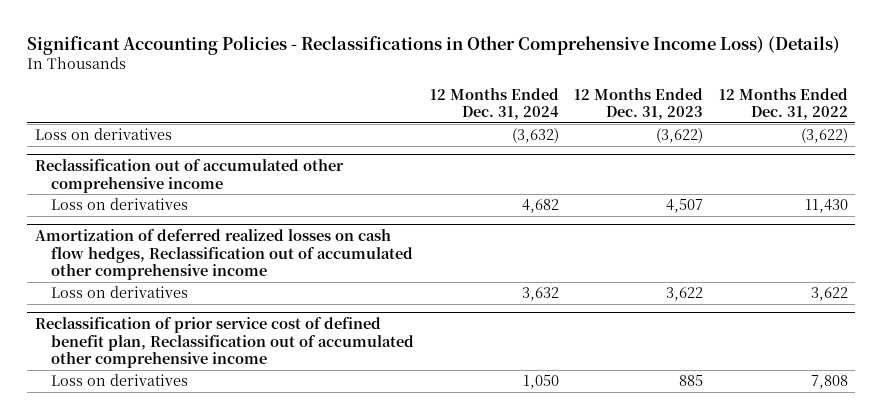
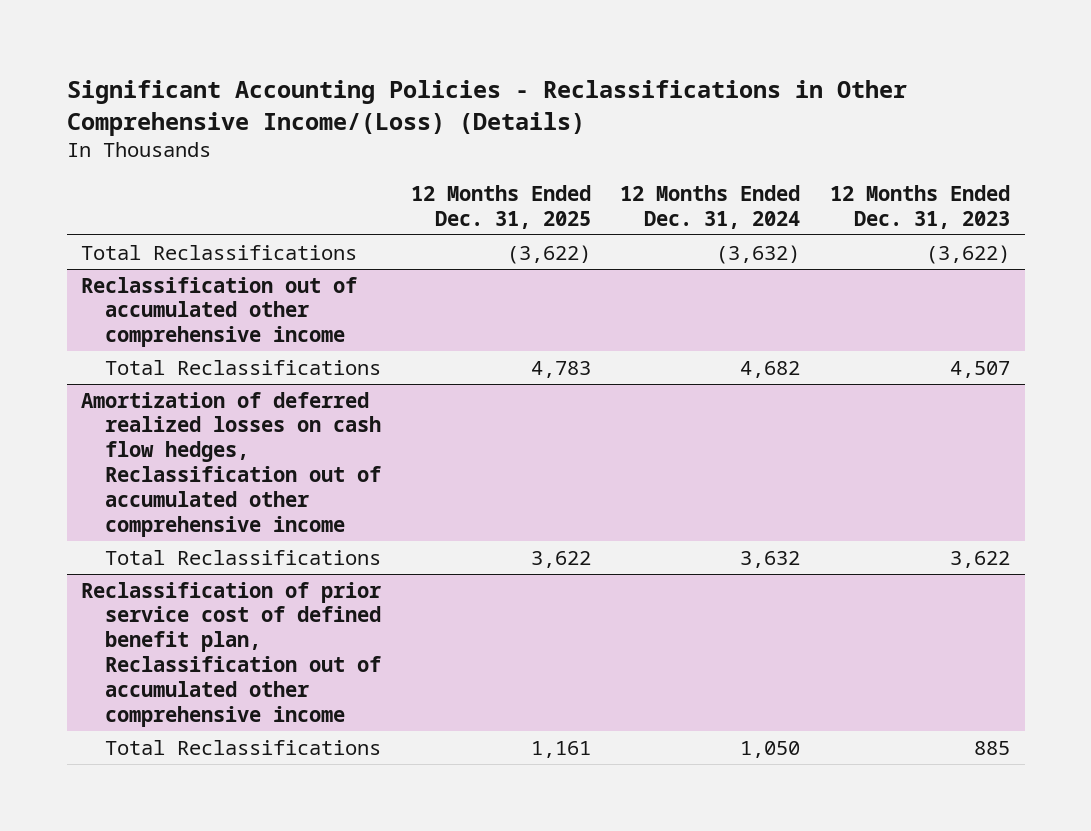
- Significant Accounting Policies - Reclassifications in Other Comprehensive Income Loss) (Details)
+ Significant Accounting Policies - Reclassifications in Other Comprehensive Income/(Loss) (Details)
- | 12 Months Ended Dec. 31, 2024 | 12 Months Ended Dec. 31, 2023 | 12 Months Ended Dec. 31, 2022
+ | 12 Months Ended Dec. 31, 2025 | 12 Months Ended Dec. 31, 2024 | 12 Months Ended Dec. 31, 2023
- Loss on derivatives | (3,632) | (3,622) | (3,622)
+ Total Reclassifications | (3,622) | (3,632) | (3,622)
@ Reclassification out of accumulated other comprehensive income
- Loss on derivatives | 4,682 | 4,507 | 11,430
+ Total Reclassifications | 4,783 | 4,682 | 4,507
@ Amortization of deferred realized losses on cash flow hedges, Reclassification out of accumulated other comprehensive income
- Loss on derivatives | 3,632 | 3,622 | 3,622
+ Total Reclassifications | 3,622 | 3,632 | 3,622
@ Reclassification of prior service cost of defined benefit plan, Reclassification out of accumulated other comprehensive income
- Loss on derivatives | 1,050 | 885 | 7,808
+ Total Reclassifications | 1,161 | 1,050 | 885

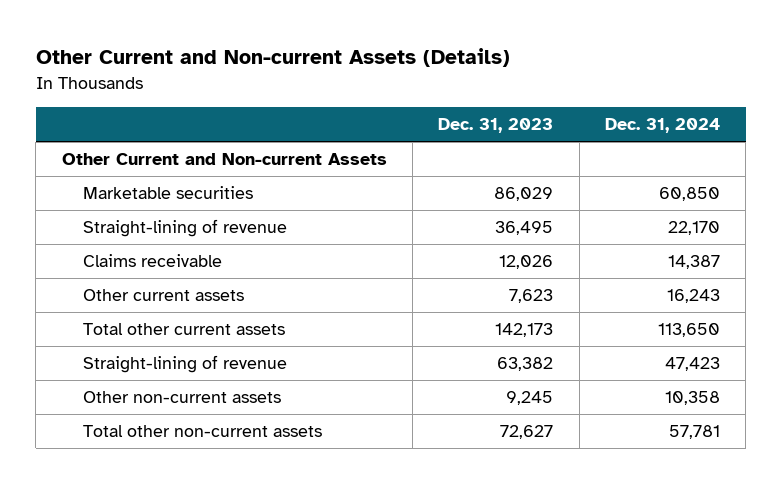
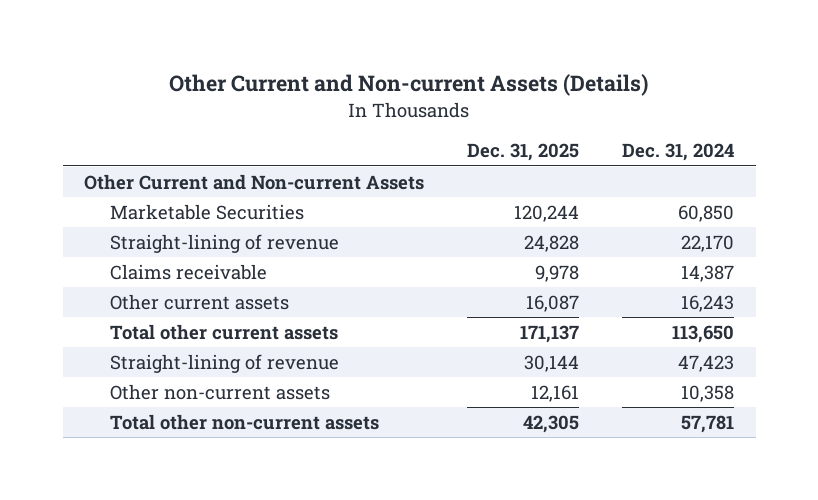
- | Dec. 31, 2023 | Dec. 31, 2024
+ | Dec. 31, 2025 | Dec. 31, 2024
- Marketable securities | 86,029 | 60,850
+ Marketable Securities | 120,244 | 60,850

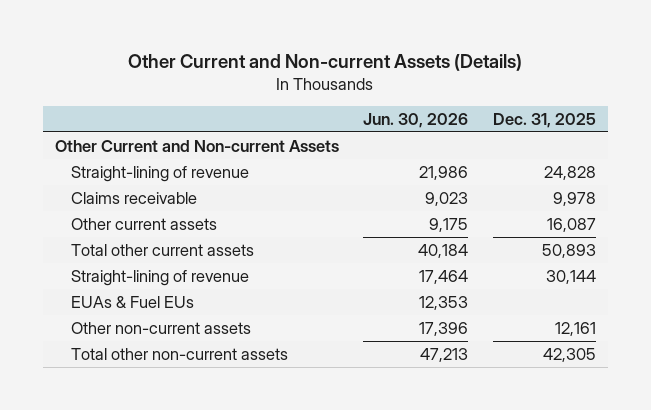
- | Dec. 31, 2025 | Dec. 31, 2024
+ | Jun. 30, 2026 | Dec. 31, 2025
- Marketable Securities | 120,244 | 60,850
- Total other current assets | 171,137 | 113,650
+ Total other current assets | 40,184 | 50,893
+ EUAs & Fuel EUs | 12,353 |

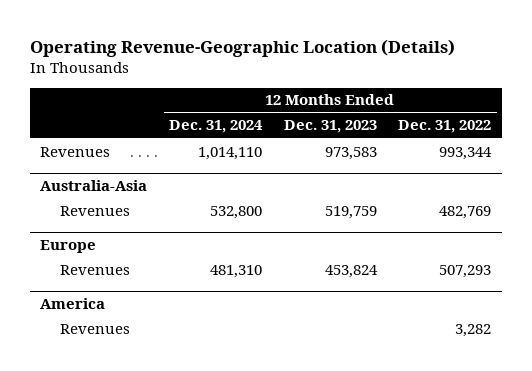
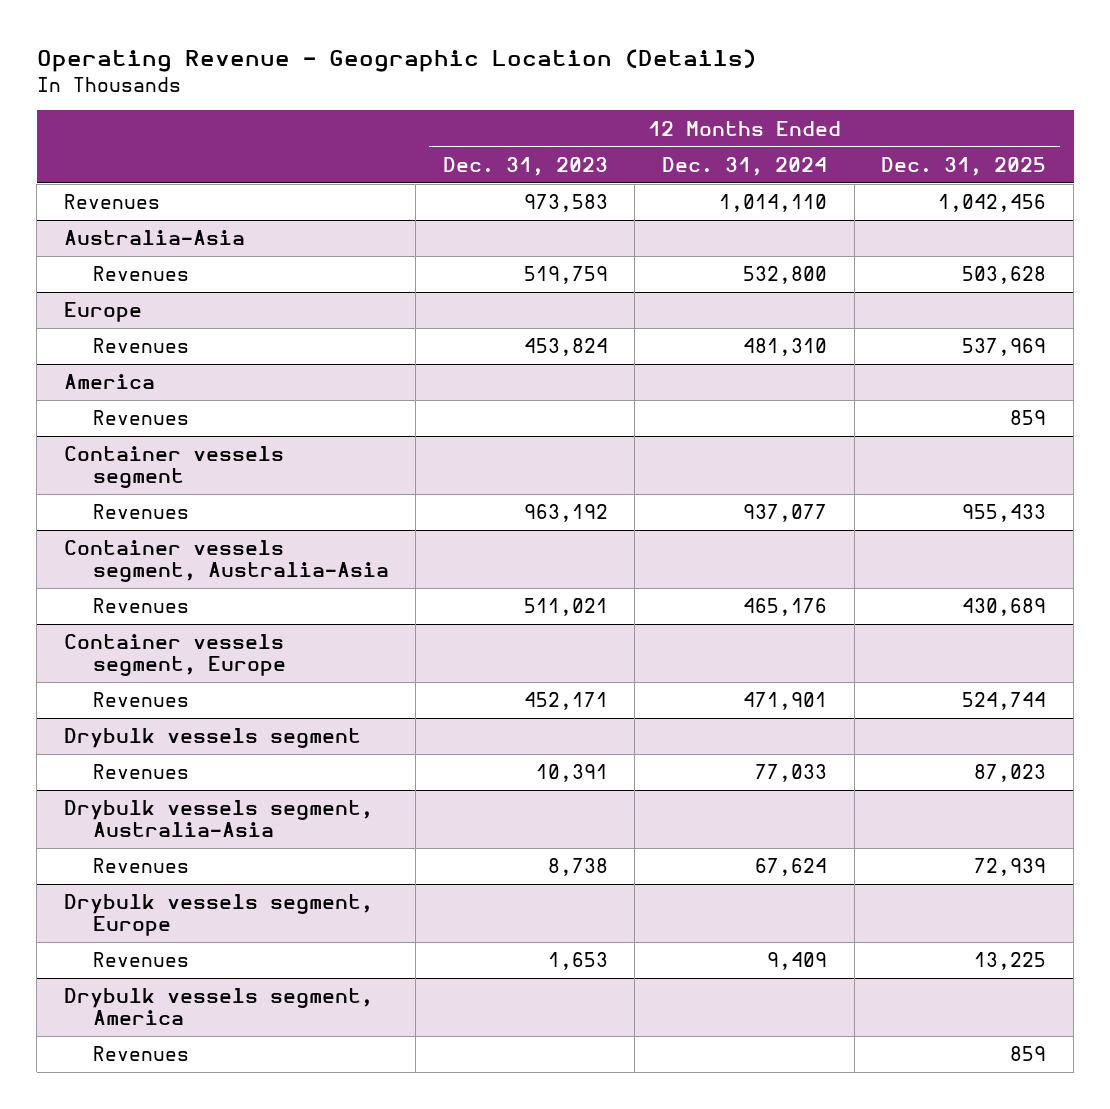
- Operating Revenue-Geographic Location (Details)
+ Operating Revenue - Geographic Location (Details)
- | 12 Months Ended Dec. 31, 2024 | 12 Months Ended Dec. 31, 2023 | 12 Months Ended Dec. 31, 2022
+ | 12 Months Ended Dec. 31, 2023 | 12 Months Ended Dec. 31, 2024 | 12 Months Ended Dec. 31, 2025
+ Container vessels segment
+ Revenues | 963,192 | 937,077 | 955,433
+ Container vessels segment, Australia-Asia
+ Revenues | 511,021 | 465,176 | 430,689
+ Container vessels segment, Europe
+ Revenues | 452,171 | 471,901 | 524,744
+ Drybulk vessels segment
+ Revenues | 10,391 | 77,033 | 87,023
+ Drybulk vessels segment, Australia-Asia
+ Revenues | 8,738 | 67,624 | 72,939
+ Drybulk vessels segment, Europe
+ Revenues | 1,653 | 9,409 | 13,225
+ Drybulk vessels segment, America
+ Revenues | | | 859

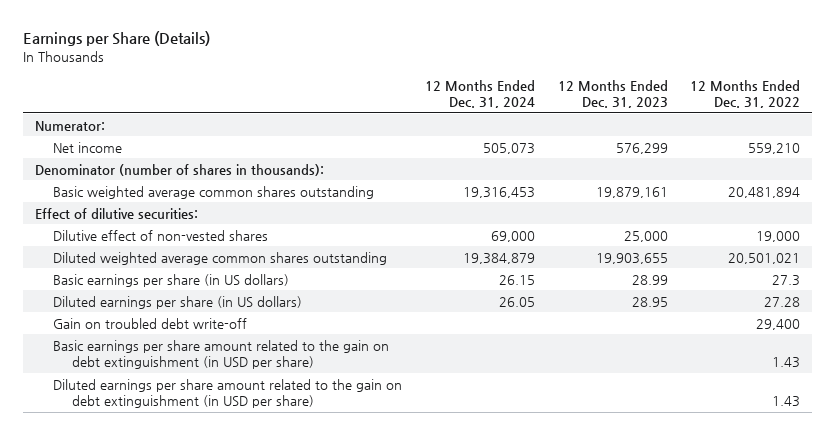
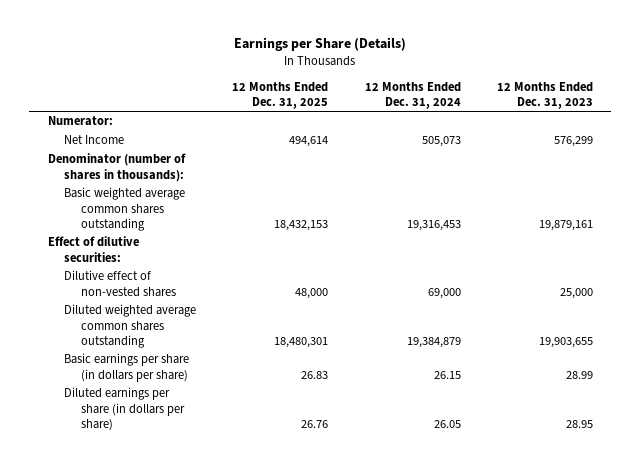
- | 12 Months Ended Dec. 31, 2024 | 12 Months Ended Dec. 31, 2023 | 12 Months Ended Dec. 31, 2022
+ | 12 Months Ended Dec. 31, 2025 | 12 Months Ended Dec. 31, 2024 | 12 Months Ended Dec. 31, 2023
- Net income | 505,073 | 576,299 | 559,210
+ Net Income | 494,614 | 505,073 | 576,299
- Basic earnings per share (in US dollars) | 26.15 | 28.99 | 27.3
- Diluted earnings per share (in US dollars) | 26.05 | 28.95 | 27.28
- Gain on troubled debt write-off | | | 29,400
- Basic earnings per share amount related to the gain on debt extinguishment (in USD per share) | | | 1.43
- Diluted earnings per share amount related to the gain on debt extinguishment (in USD per share) | | | 1.43
+ Basic earnings per share (in dollars per share) | 26.83 | 26.15 | 28.99
+ Diluted earnings per share (in dollars per share) | 26.76 | 26.05 | 28.95

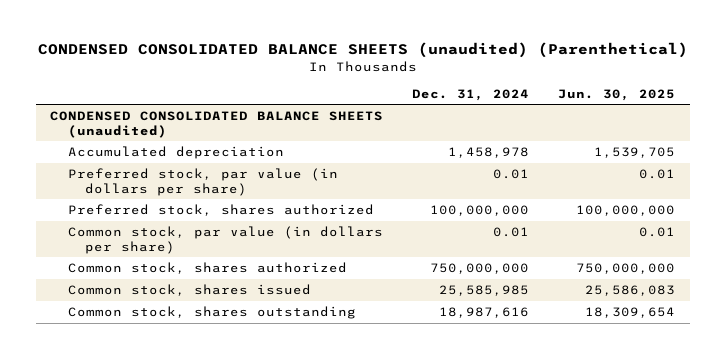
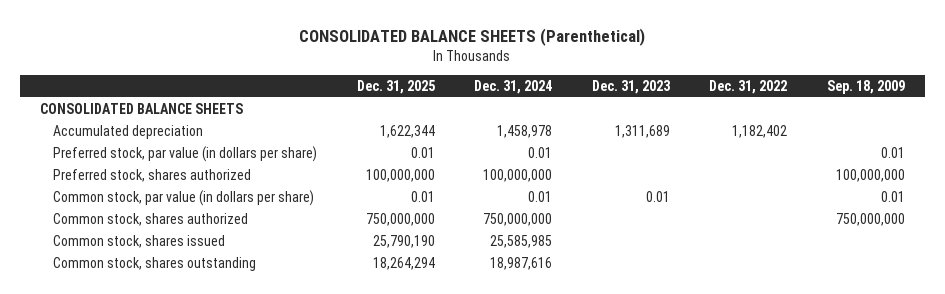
- CONDENSED CONSOLIDATED BALANCE SHEETS (unaudited) (Parenthetical)
+ CONSOLIDATED BALANCE SHEETS (Parenthetical)
- | Dec. 31, 2024 | Jun. 30, 2025
+ | Dec. 31, 2025 | Dec. 31, 2024 | Dec. 31, 2023 | Dec. 31, 2022 | Sep. 18, 2009
- CONDENSED CONSOLIDATED BALANCE SHEETS (unaudited)
+ CONSOLIDATED BALANCE SHEETS

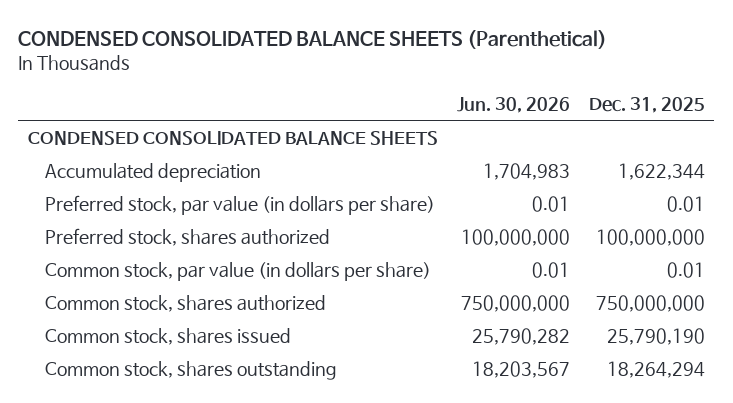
- CONSOLIDATED BALANCE SHEETS (Parenthetical)
+ CONDENSED CONSOLIDATED BALANCE SHEETS (Parenthetical)
- | Dec. 31, 2025 | Dec. 31, 2024 | Dec. 31, 2023 | Dec. 31, 2022 | Sep. 18, 2009
+ | Jun. 30, 2026 | Dec. 31, 2025
- CONSOLIDATED BALANCE SHEETS
+ CONDENSED CONSOLIDATED BALANCE SHEETS

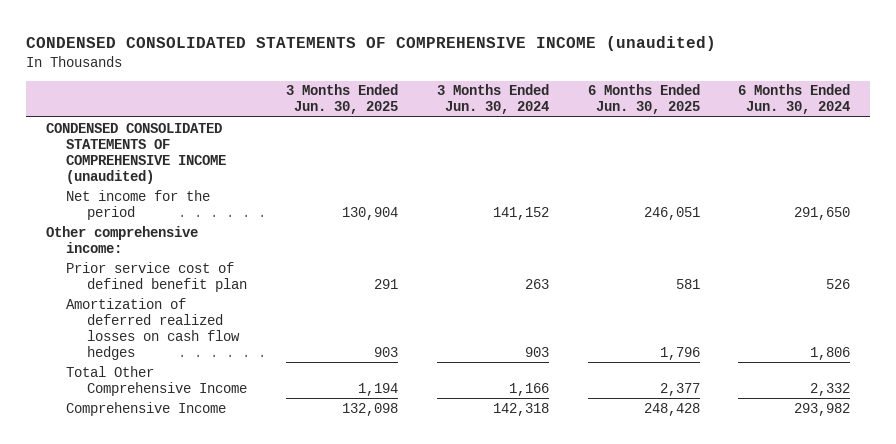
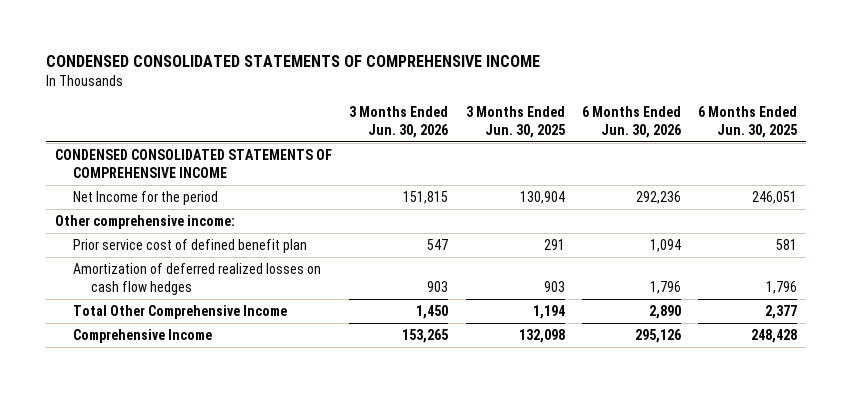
- CONDENSED CONSOLIDATED STATEMENTS OF COMPREHENSIVE INCOME (unaudited)
+ CONDENSED CONSOLIDATED STATEMENTS OF COMPREHENSIVE INCOME
- | 3 Months Ended Jun. 30, 2025 | 3 Months Ended Jun. 30, 2024 | 6 Months Ended Jun. 30, 2025 | 6 Months Ended Jun. 30, 2024
+ | 3 Months Ended Jun. 30, 2026 | 3 Months Ended Jun. 30, 2025 | 6 Months Ended Jun. 30, 2026 | 6 Months Ended Jun. 30, 2025
- CONDENSED CONSOLIDATED STATEMENTS OF COMPREHENSIVE INCOME (unaudited)
- Net income for the period | 130,904 | 141,152 | 246,051 | 291,650
+ CONDENSED CONSOLIDATED STATEMENTS OF COMPREHENSIVE INCOME
+ Net Income for the period | 151,815 | 130,904 | 292,236 | 246,051

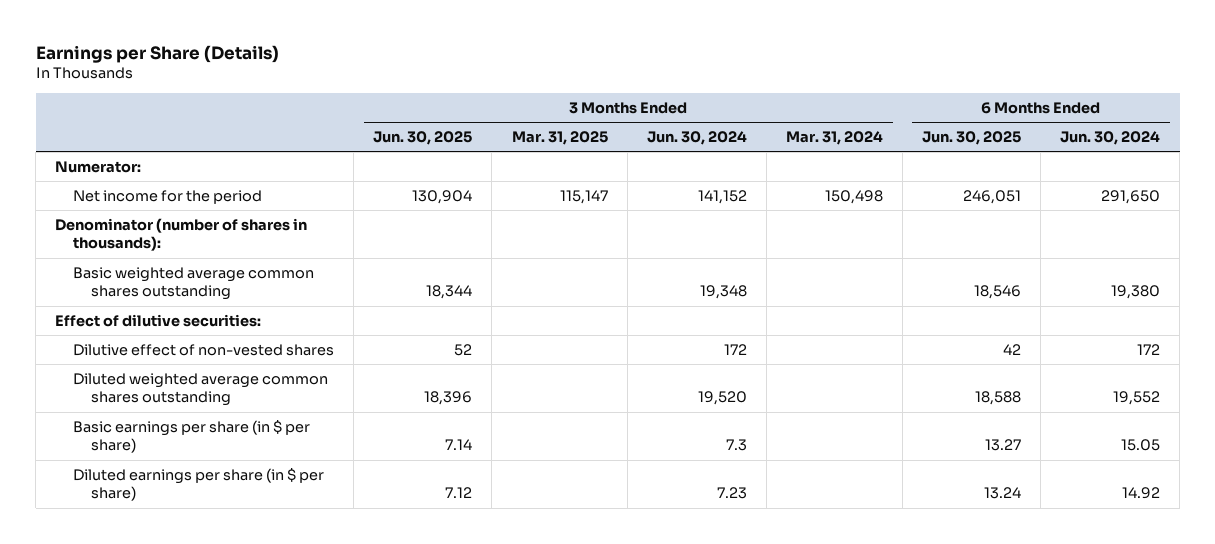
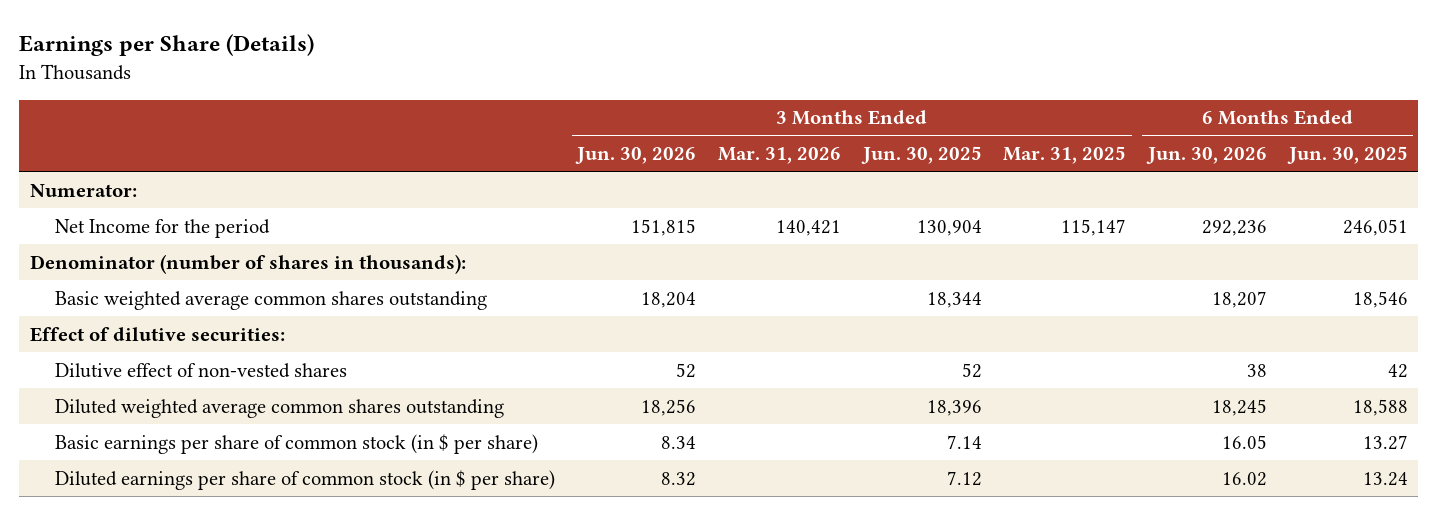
- | 3 Months Ended Jun. 30, 2025 | 3 Months Ended Mar. 31, 2025 | 3 Months Ended Jun. 30, 2024 | 3 Months Ended Mar. 31, 2024 | 6 Months Ended Jun. 30, 2025 | 6 Months Ended Jun. 30, 2024
+ | 3 Months Ended Jun. 30, 2026 | 3 Months Ended Mar. 31, 2026 | 3 Months Ended Jun. 30, 2025 | 3 Months Ended Mar. 31, 2025 | 6 Months Ended Jun. 30, 2026 | 6 Months Ended Jun. 30, 2025
- Net income for the period | 130,904 | 115,147 | 141,152 | 150,498 | 246,051 | 291,650
+ Net Income for the period | 151,815 | 140,421 | 130,904 | 115,147 | 292,236 | 246,051
- Basic earnings per share (in $ per share) | 7.14 | | 7.3 | | 13.27 | 15.05
- Diluted earnings per share (in $ per share) | 7.12 | | 7.23 | | 13.24 | 14.92
+ Basic earnings per share of common stock (in $ per share) | 8.34 | | 7.14 | | 16.05 | 13.27
+ Diluted earnings per share of common stock (in $ per share) | 8.32 | | 7.12 | | 16.02 | 13.24

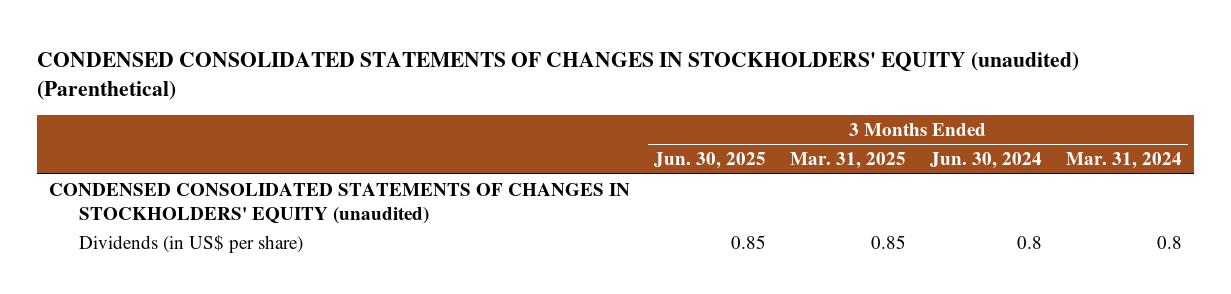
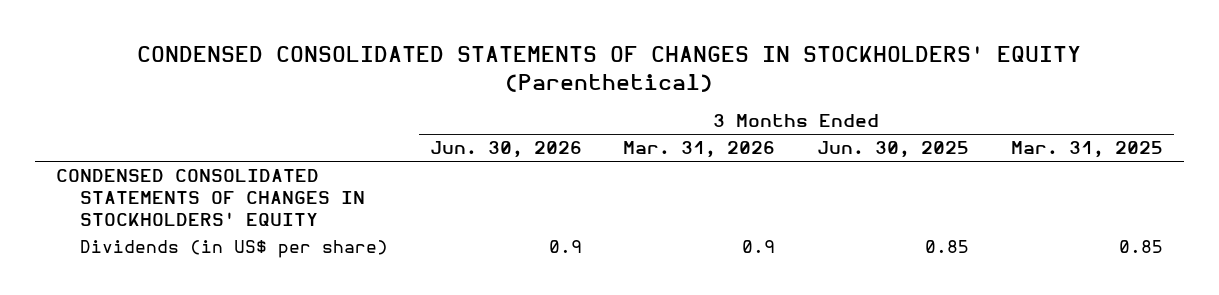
- CONDENSED CONSOLIDATED STATEMENTS OF CHANGES IN STOCKHOLDERS' EQUITY (unaudited) (Parenthetical)
+ CONDENSED CONSOLIDATED STATEMENTS OF CHANGES IN STOCKHOLDERS' EQUITY (Parenthetical)
- | 3 Months Ended Jun. 30, 2025 | 3 Months Ended Mar. 31, 2025 | 3 Months Ended Jun. 30, 2024 | 3 Months Ended Mar. 31, 2024
+ | 3 Months Ended Jun. 30, 2026 | 3 Months Ended Mar. 31, 2026 | 3 Months Ended Jun. 30, 2025 | 3 Months Ended Mar. 31, 2025
- CONDENSED CONSOLIDATED STATEMENTS OF CHANGES IN STOCKHOLDERS' EQUITY (unaudited)
+ CONDENSED CONSOLIDATED STATEMENTS OF CHANGES IN STOCKHOLDERS' EQUITY

